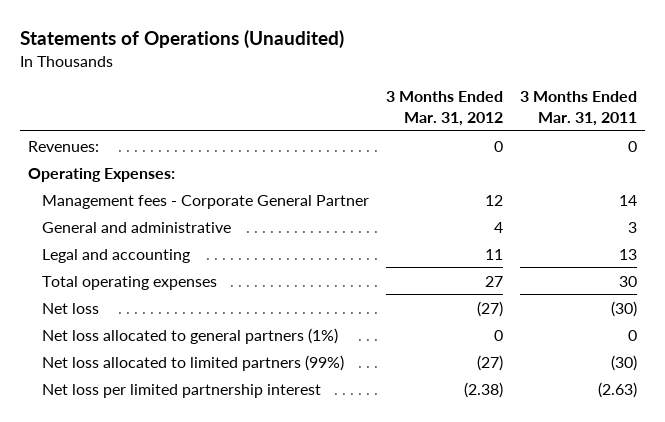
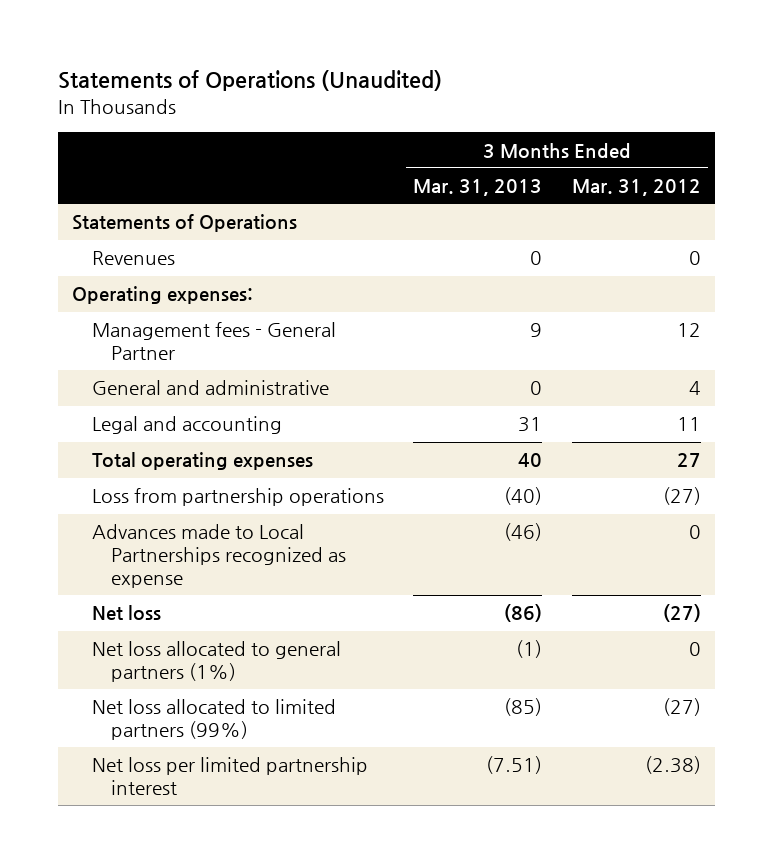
- | 3 Months Ended Mar. 31, 2012 | 3 Months Ended Mar. 31, 2011
+ | 3 Months Ended Mar. 31, 2013 | 3 Months Ended Mar. 31, 2012
- Revenues: | 0 | 0
- Operating Expenses:
- Management fees - Corporate General Partner | 12 | 14
+ Statements of Operations
+ Revenues | 0 | 0
+ Operating expenses:
+ Management fees - General Partner | 9 | 12
+ Loss from partnership operations | (40) | (27)
+ Advances made to Local Partnerships recognized as expense | (46) | 0

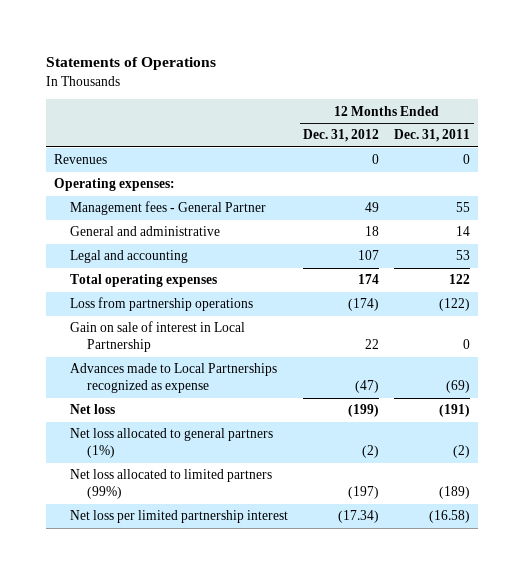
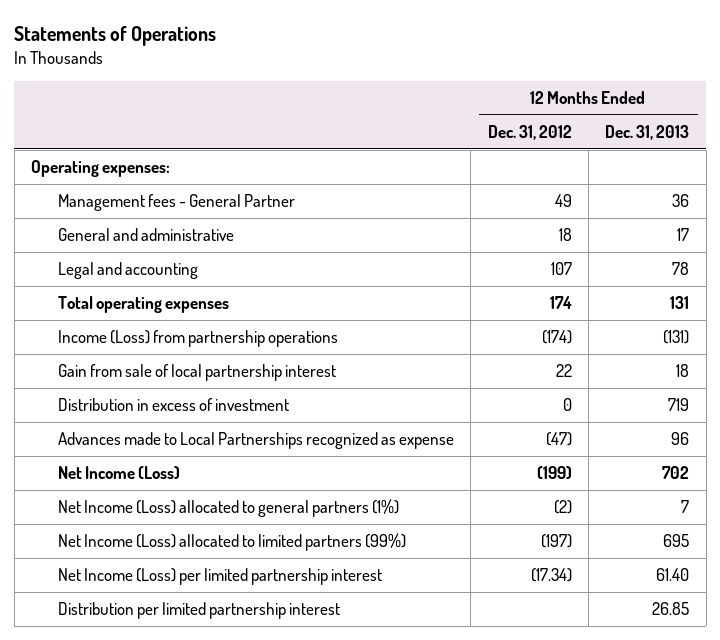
- | 12 Months Ended Dec. 31, 2012 | 12 Months Ended Dec. 31, 2011
+ | 12 Months Ended Dec. 31, 2012 | 12 Months Ended Dec. 31, 2013
- Revenues | 0 | 0
- Loss from partnership operations | (174) | (122)
- Gain on sale of interest in Local Partnership | 22 | 0
+ Income (Loss) from partnership operations | (174) | (131)
+ Gain from sale of local partnership interest | 22 | 18
+ Distribution in excess of investment | 0 | 719
- Net loss | (199) | (191)
- Net loss allocated to general partners (1%) | (2) | (2)
- Net loss allocated to limited partners (99%) | (197) | (189)
- Net loss per limited partnership interest | (17.34) | (16.58)
+ Net Income (Loss) | (199) | 702
+ Net Income (Loss) allocated to general partners (1%) | (2) | 7
+ Net Income (Loss) allocated to limited partners (99%) | (197) | 695
+ Net Income (Loss) per limited partnership interest | (17.34) | 61.40
+ Distribution per limited partnership interest | | 26.85

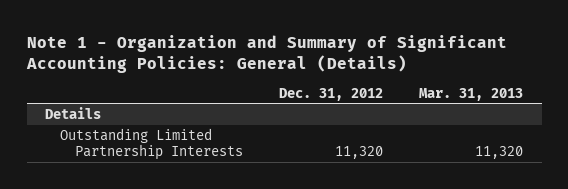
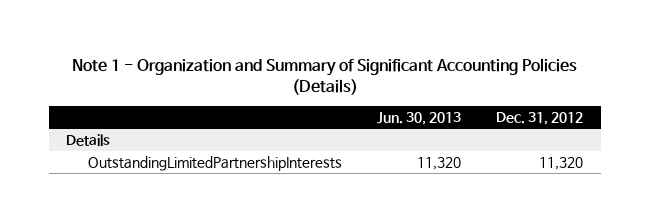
- Note 1 - Organization and Summary of Significant Accounting Policies: General (Details)
+ Note 1 - Organization and Summary of Significant Accounting Policies (Details)
- | Dec. 31, 2012 | Mar. 31, 2013
+ | Jun. 30, 2013 | Dec. 31, 2012
- Outstanding Limited Partnership Interests | 11,320 | 11,320
+ OutstandingLimitedPartnershipInterests | 11,320 | 11,320

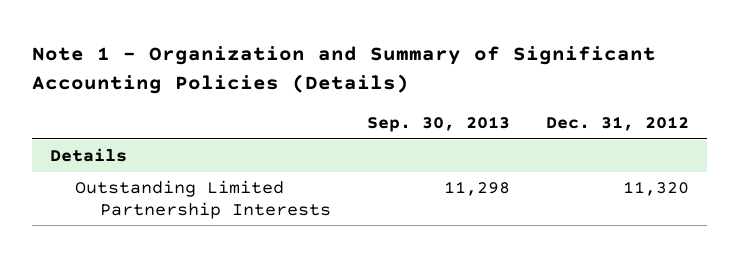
- | Jun. 30, 2013 | Dec. 31, 2012
+ | Sep. 30, 2013 | Dec. 31, 2012
- OutstandingLimitedPartnershipInterests | 11,320 | 11,320
+ Outstanding Limited Partnership Interests | 11,298 | 11,320

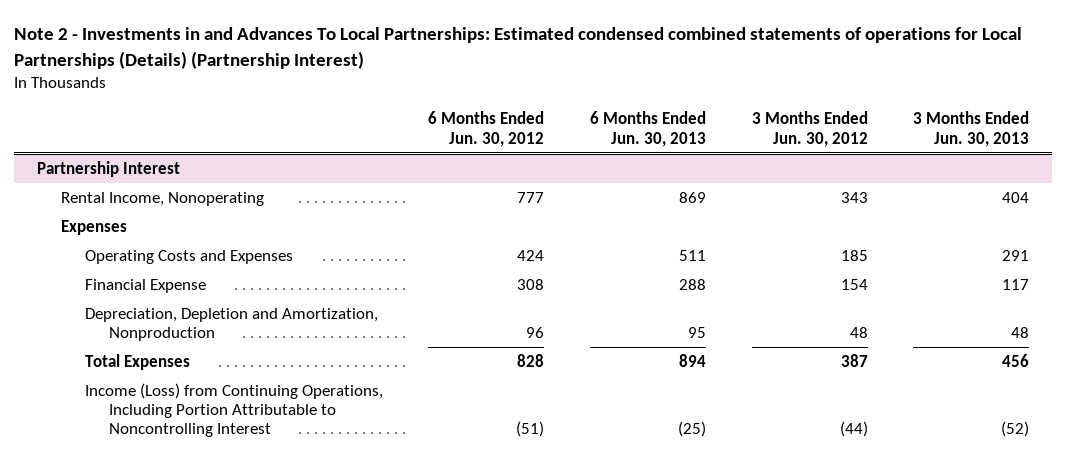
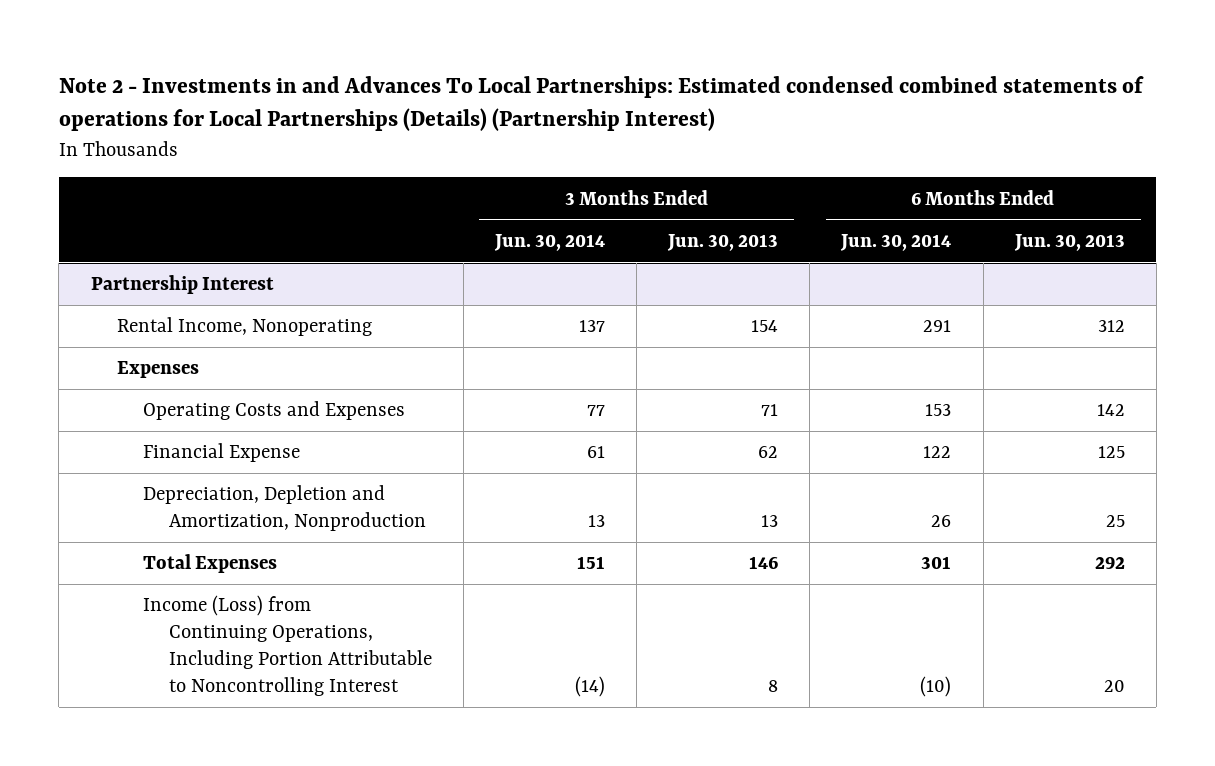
- | 6 Months Ended Jun. 30, 2012 | 6 Months Ended Jun. 30, 2013 | 3 Months Ended Jun. 30, 2012 | 3 Months Ended Jun. 30, 2013
+ | 3 Months Ended Jun. 30, 2014 | 3 Months Ended Jun. 30, 2013 | 6 Months Ended Jun. 30, 2014 | 6 Months Ended Jun. 30, 2013
@ Partnership Interest
- Rental Income, Nonoperating | 777 | 869 | 343 | 404
+ Rental Income, Nonoperating | 137 | 154 | 291 | 312
- Operating Costs and Expenses | 424 | 511 | 185 | 291
- Financial Expense | 308 | 288 | 154 | 117
- Depreciation, Depletion and Amortization, Nonproduction | 96 | 95 | 48 | 48
- Total Expenses | 828 | 894 | 387 | 456
- Income (Loss) from Continuing Operations, Including Portion Attributable to Noncontrolling Interest | (51) | (25) | (44) | (52)
+ Operating Costs and Expenses | 77 | 71 | 153 | 142
+ Financial Expense | 61 | 62 | 122 | 125
+ Depreciation, Depletion and Amortization, Nonproduction | 13 | 13 | 26 | 25
+ Total Expenses | 151 | 146 | 301 | 292
+ Income (Loss) from Continuing Operations, Including Portion Attributable to Noncontrolling Interest | (14) | 8 | (10) | 20

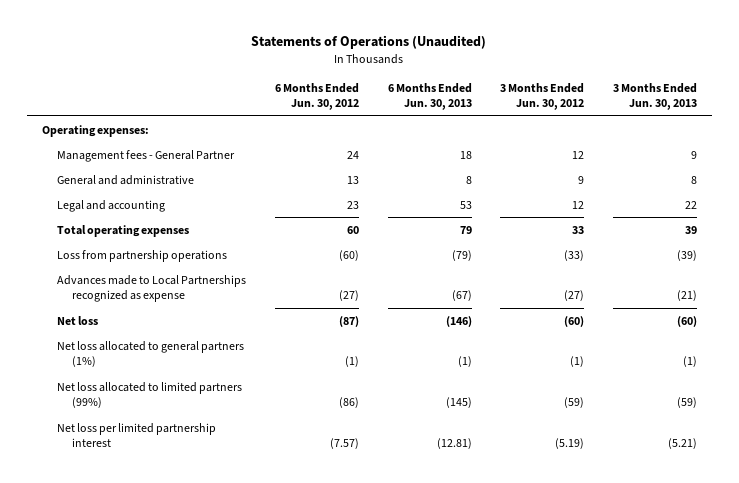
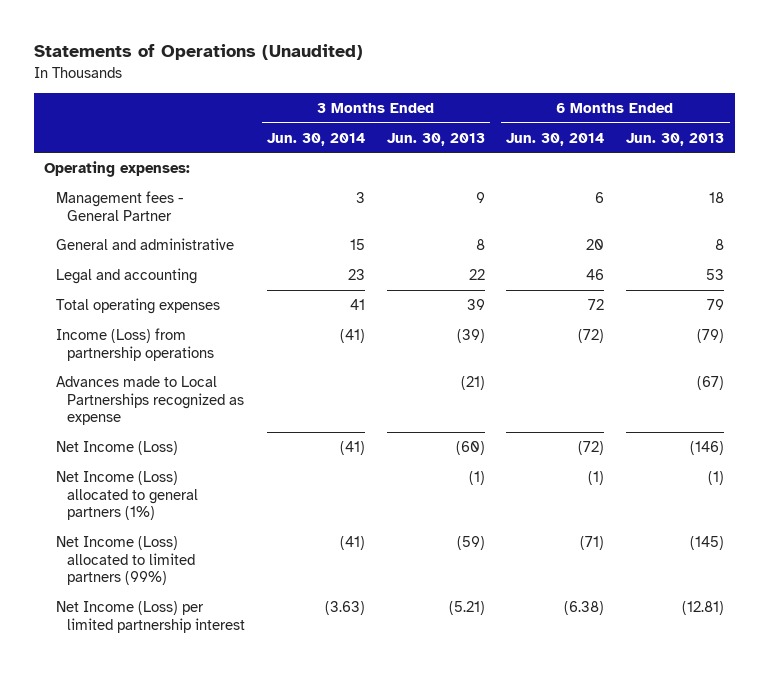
- | 6 Months Ended Jun. 30, 2012 | 6 Months Ended Jun. 30, 2013 | 3 Months Ended Jun. 30, 2012 | 3 Months Ended Jun. 30, 2013
+ | 3 Months Ended Jun. 30, 2014 | 3 Months Ended Jun. 30, 2013 | 6 Months Ended Jun. 30, 2014 | 6 Months Ended Jun. 30, 2013
- Loss from partnership operations | (60) | (79) | (33) | (39)
+ Income (Loss) from partnership operations | (41) | (39) | (72) | (79)
- Net loss | (87) | (146) | (60) | (60)
- Net loss allocated to general partners (1%) | (1) | (1) | (1) | (1)
- Net loss allocated to limited partners (99%) | (86) | (145) | (59) | (59)
- Net loss per limited partnership interest | (7.57) | (12.81) | (5.19) | (5.21)
+ Net Income (Loss) | (41) | (60) | (72) | (146)
+ Net Income (Loss) allocated to general partners (1%) | | (1) | (1) | (1)
+ Net Income (Loss) allocated to limited partners (99%) | (41) | (59) | (71) | (145)
+ Net Income (Loss) per limited partnership interest | (3.63) | (5.21) | (6.38) | (12.81)

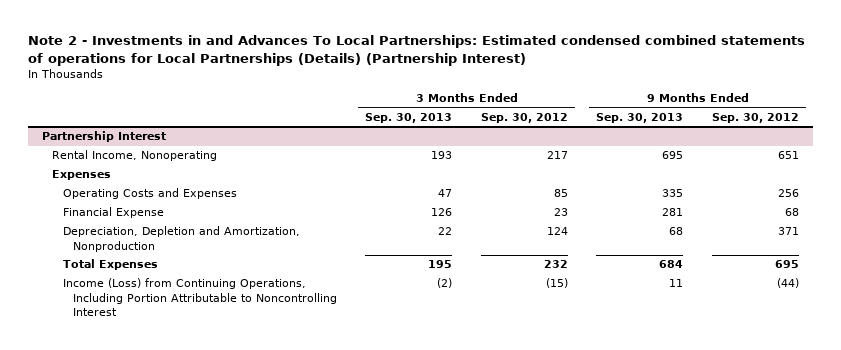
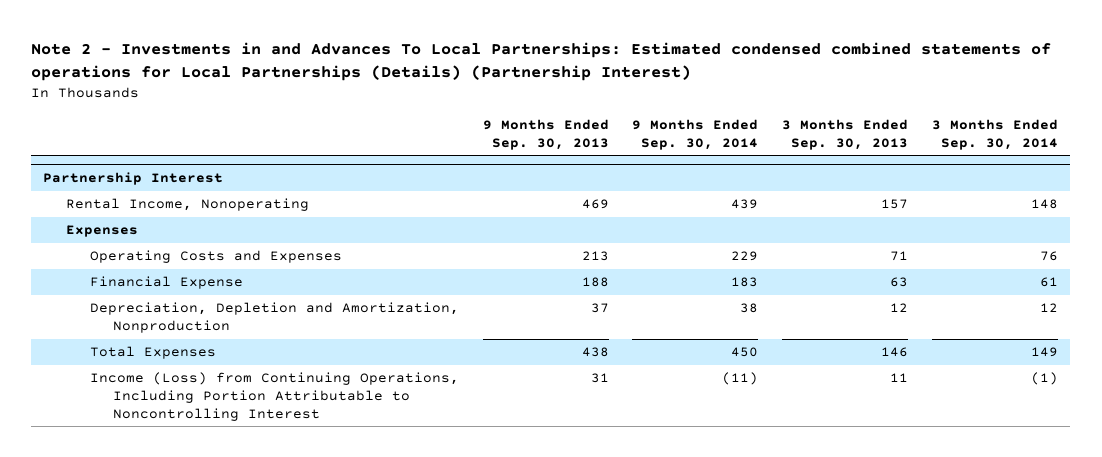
- | 3 Months Ended Sep. 30, 2013 | 3 Months Ended Sep. 30, 2012 | 9 Months Ended Sep. 30, 2013 | 9 Months Ended Sep. 30, 2012
+ | 9 Months Ended Sep. 30, 2013 | 9 Months Ended Sep. 30, 2014 | 3 Months Ended Sep. 30, 2013 | 3 Months Ended Sep. 30, 2014
@ Partnership Interest
- Rental Income, Nonoperating | 193 | 217 | 695 | 651
+ Rental Income, Nonoperating | 469 | 439 | 157 | 148
- Operating Costs and Expenses | 47 | 85 | 335 | 256
- Financial Expense | 126 | 23 | 281 | 68
- Depreciation, Depletion and Amortization, Nonproduction | 22 | 124 | 68 | 371
- Total Expenses | 195 | 232 | 684 | 695
- Income (Loss) from Continuing Operations, Including Portion Attributable to Noncontrolling Interest | (2) | (15) | 11 | (44)
+ Operating Costs and Expenses | 213 | 229 | 71 | 76
+ Financial Expense | 188 | 183 | 63 | 61
+ Depreciation, Depletion and Amortization, Nonproduction | 37 | 38 | 12 | 12
+ Total Expenses | 438 | 450 | 146 | 149
+ Income (Loss) from Continuing Operations, Including Portion Attributable to Noncontrolling Interest | 31 | (11) | 11 | (1)

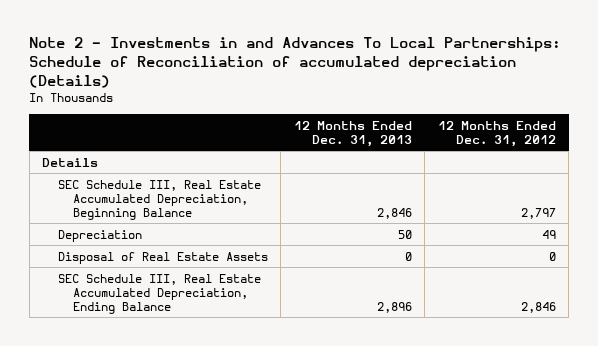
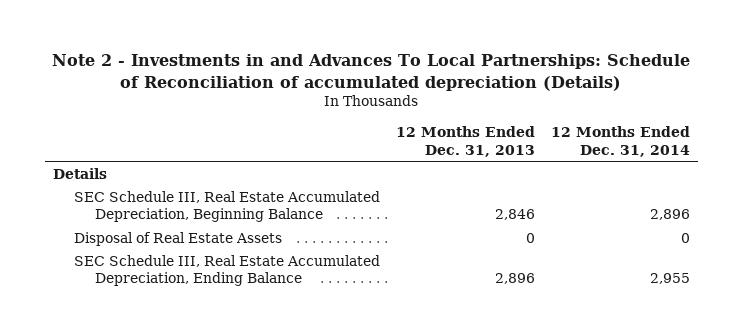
- | 12 Months Ended Dec. 31, 2013 | 12 Months Ended Dec. 31, 2012
+ | 12 Months Ended Dec. 31, 2013 | 12 Months Ended Dec. 31, 2014
- Depreciation | 50 | 49

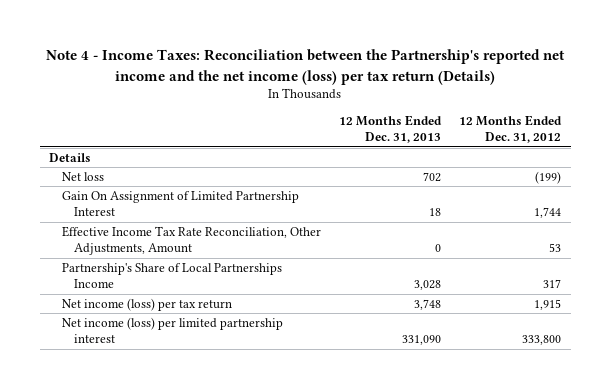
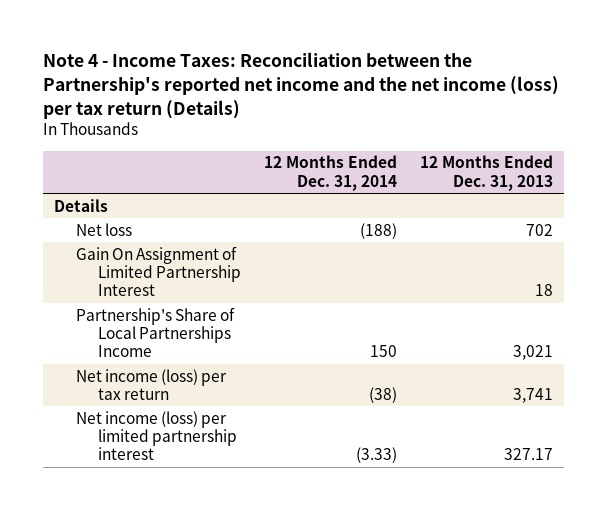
- | 12 Months Ended Dec. 31, 2013 | 12 Months Ended Dec. 31, 2012
+ | 12 Months Ended Dec. 31, 2014 | 12 Months Ended Dec. 31, 2013
- Effective Income Tax Rate Reconciliation, Other Adjustments, Amount | 0 | 53
- Partnership's Share of Local Partnerships Income | 3,028 | 317
- Net income (loss) per tax return | 3,748 | 1,915
- Net income (loss) per limited partnership interest | 331,090 | 333,800
+ Partnership's Share of Local Partnerships Income | 150 | 3,021
+ Net income (loss) per tax return | (38) | 3,741
+ Net income (loss) per limited partnership interest | (3.33) | 327.17

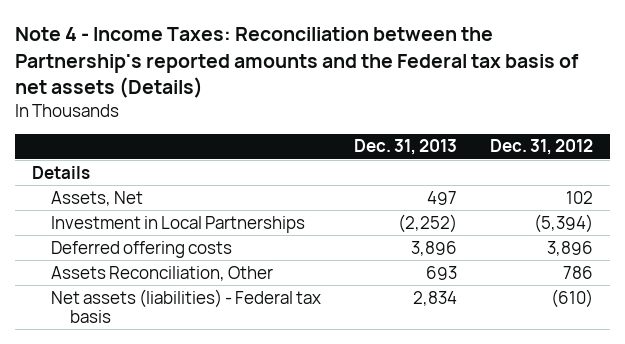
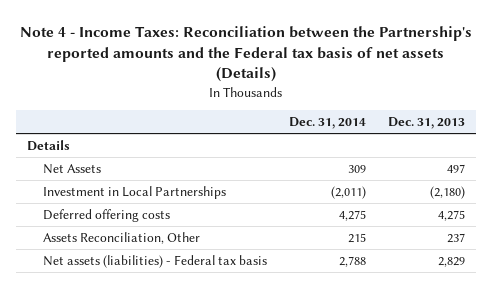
- | Dec. 31, 2013 | Dec. 31, 2012
+ | Dec. 31, 2014 | Dec. 31, 2013
- Assets, Net | 497 | 102
- Investment in Local Partnerships | (2,252) | (5,394)
- Deferred offering costs | 3,896 | 3,896
- Assets Reconciliation, Other | 693 | 786
- Net assets (liabilities) - Federal tax basis | 2,834 | (610)
+ Net Assets | 309 | 497
+ Investment in Local Partnerships | (2,011) | (2,180)
+ Deferred offering costs | 4,275 | 4,275
+ Assets Reconciliation, Other | 215 | 237
+ Net assets (liabilities) - Federal tax basis | 2,788 | 2,829

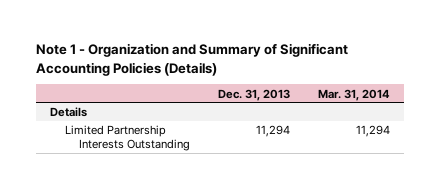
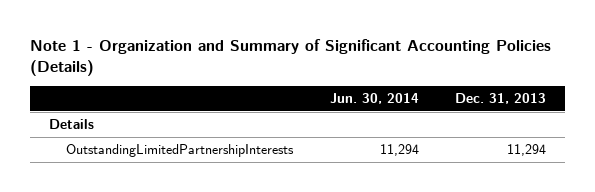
- | Dec. 31, 2013 | Mar. 31, 2014
+ | Jun. 30, 2014 | Dec. 31, 2013
- Limited Partnership Interests Outstanding | 11,294 | 11,294
+ OutstandingLimitedPartnershipInterests | 11,294 | 11,294

